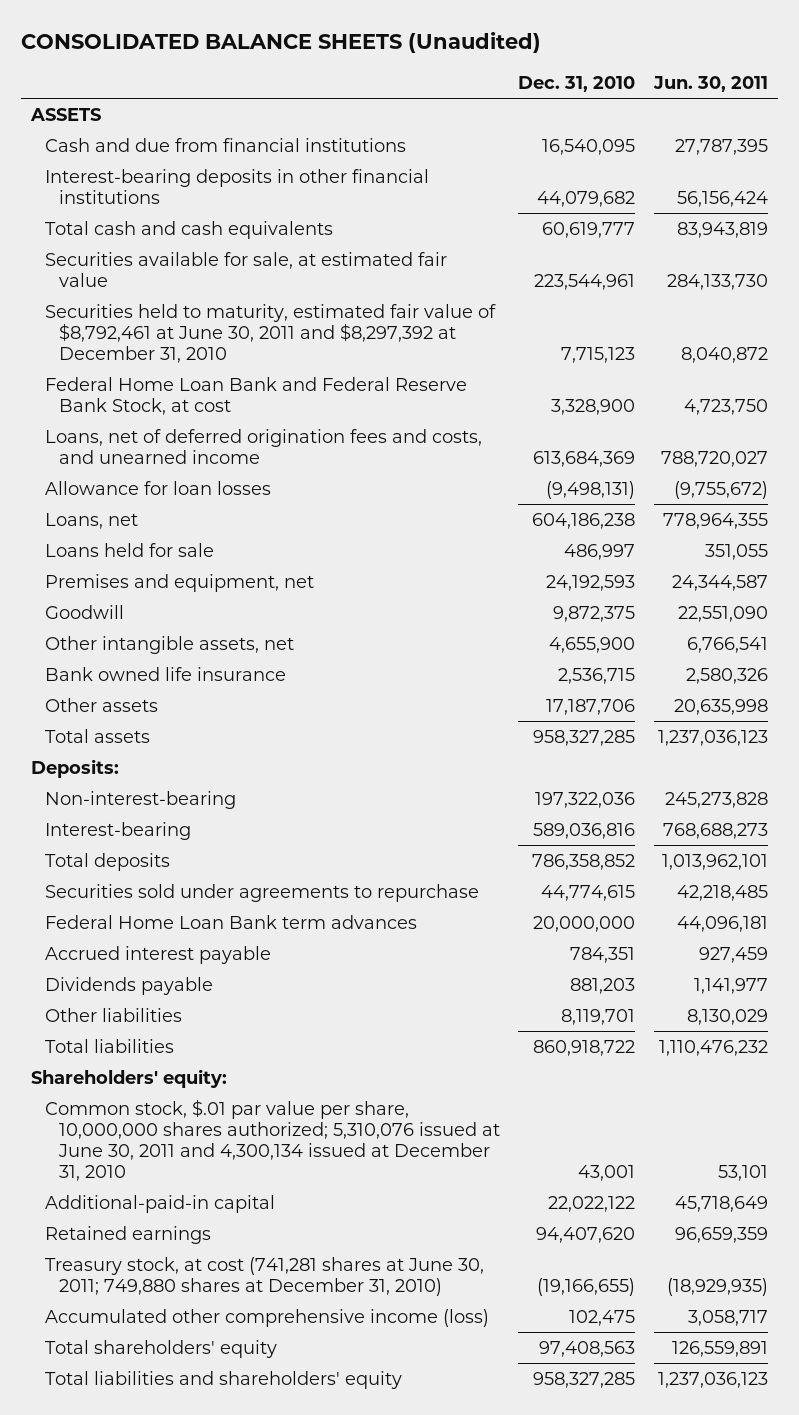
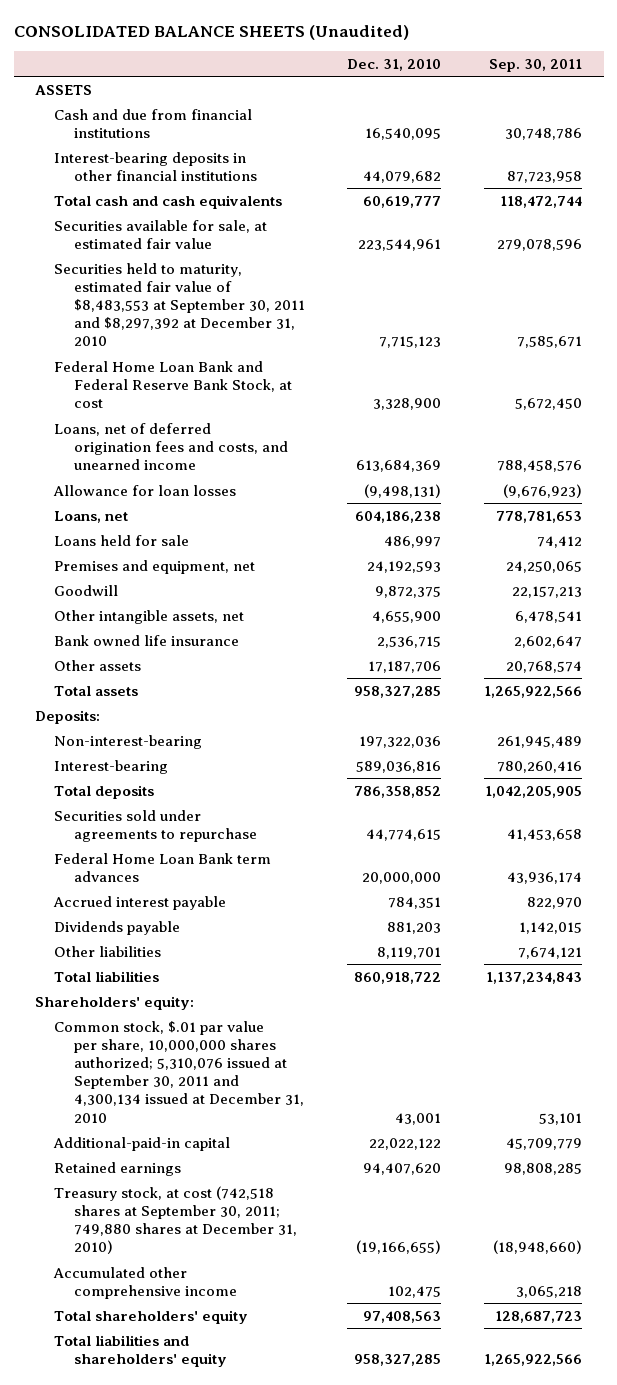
- | Dec. 31, 2010 | Jun. 30, 2011
+ | Dec. 31, 2010 | Sep. 30, 2011
- Securities held to maturity, estimated fair value of $8,792,461 at June 30, 2011 and $8,297,392 at December 31, 2010 | 7,715,123 | 8,040,872
+ Securities held to maturity, estimated fair value of $8,483,553 at September 30, 2011 and $8,297,392 at December 31, 2010 | 7,715,123 | 7,585,671
- Common stock, $.01 par value per share, 10,000,000 shares authorized; 5,310,076 issued at June 30, 2011 and 4,300,134 issued at December 31, 2010 | 43,001 | 53,101
+ Common stock, $.01 par value per share, 10,000,000 shares authorized; 5,310,076 issued at September 30, 2011 and 4,300,134 issued at December 31, 2010 | 43,001 | 53,101
- Treasury stock, at cost (741,281 shares at June 30, 2011; 749,880 shares at December 31, 2010) | (19,166,655) | (18,929,935)
- Accumulated other comprehensive income (loss) | 102,475 | 3,058,717
+ Treasury stock, at cost (742,518 shares at September 30, 2011; 749,880 shares at December 31, 2010) | (19,166,655) | (18,948,660)
+ Accumulated other comprehensive income | 102,475 | 3,065,218

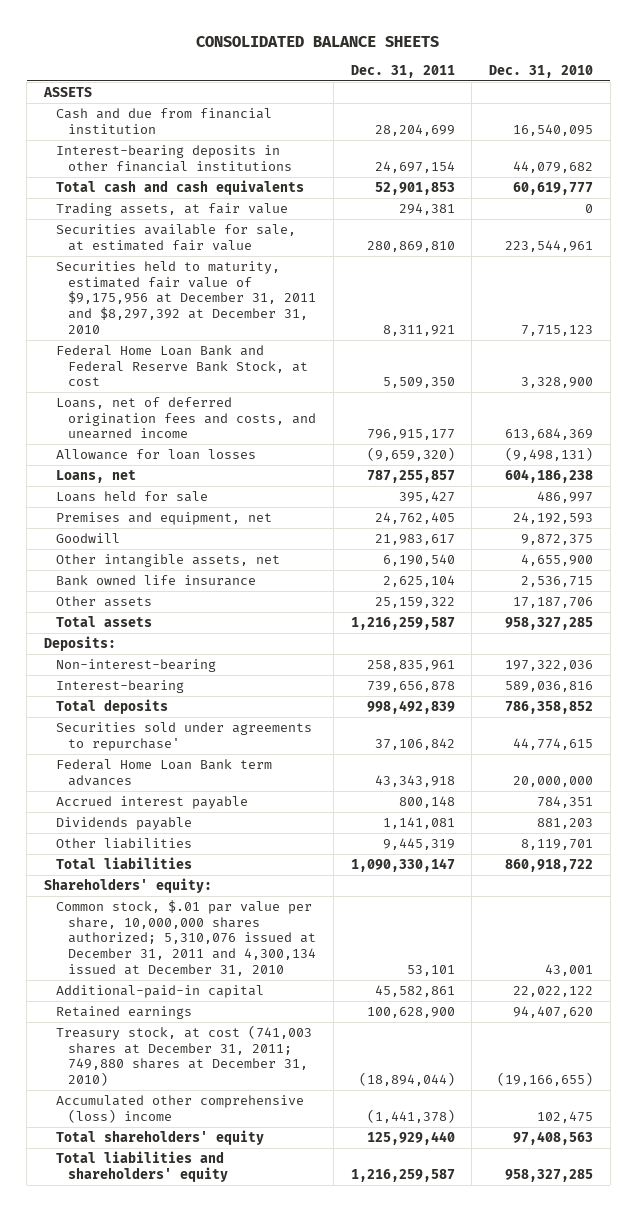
- CONSOLIDATED BALANCE SHEETS (Unaudited)
+ CONSOLIDATED BALANCE SHEETS
- | Dec. 31, 2010 | Sep. 30, 2011
+ | Dec. 31, 2011 | Dec. 31, 2010
- Cash and due from financial institutions | 16,540,095 | 30,748,786
+ Cash and due from financial institution | 28,204,699 | 16,540,095
+ Trading assets, at fair value | 294,381 | 0
- Securities held to maturity, estimated fair value of $8,483,553 at September 30, 2011 and $8,297,392 at December 31, 2010 | 7,715,123 | 7,585,671
+ Securities held to maturity, estimated fair value of $9,175,956 at December 31, 2011 and $8,297,392 at December 31, 2010 | 8,311,921 | 7,715,123
- Securities sold under agreements to repurchase | 44,774,615 | 41,453,658
+ Securities sold under agreements to repurchase' | 37,106,842 | 44,774,615
- Common stock, $.01 par value per share, 10,000,000 shares authorized; 5,310,076 issued at September 30, 2011 and 4,300,134 issued at December 31, 2010 | 43,001 | 53,101
+ Common stock, $.01 par value per share, 10,000,000 shares authorized; 5,310,076 issued at December 31, 2011 and 4,300,134 issued at December 31, 2010 | 53,101 | 43,001
- Treasury stock, at cost (742,518 shares at September 30, 2011; 749,880 shares at December 31, 2010) | (19,166,655) | (18,948,660)
- Accumulated other comprehensive income | 102,475 | 3,065,218
+ Treasury stock, at cost (741,003 shares at December 31, 2011; 749,880 shares at December 31, 2010) | (18,894,044) | (19,166,655)
+ Accumulated other comprehensive (loss) income | (1,441,378) | 102,475

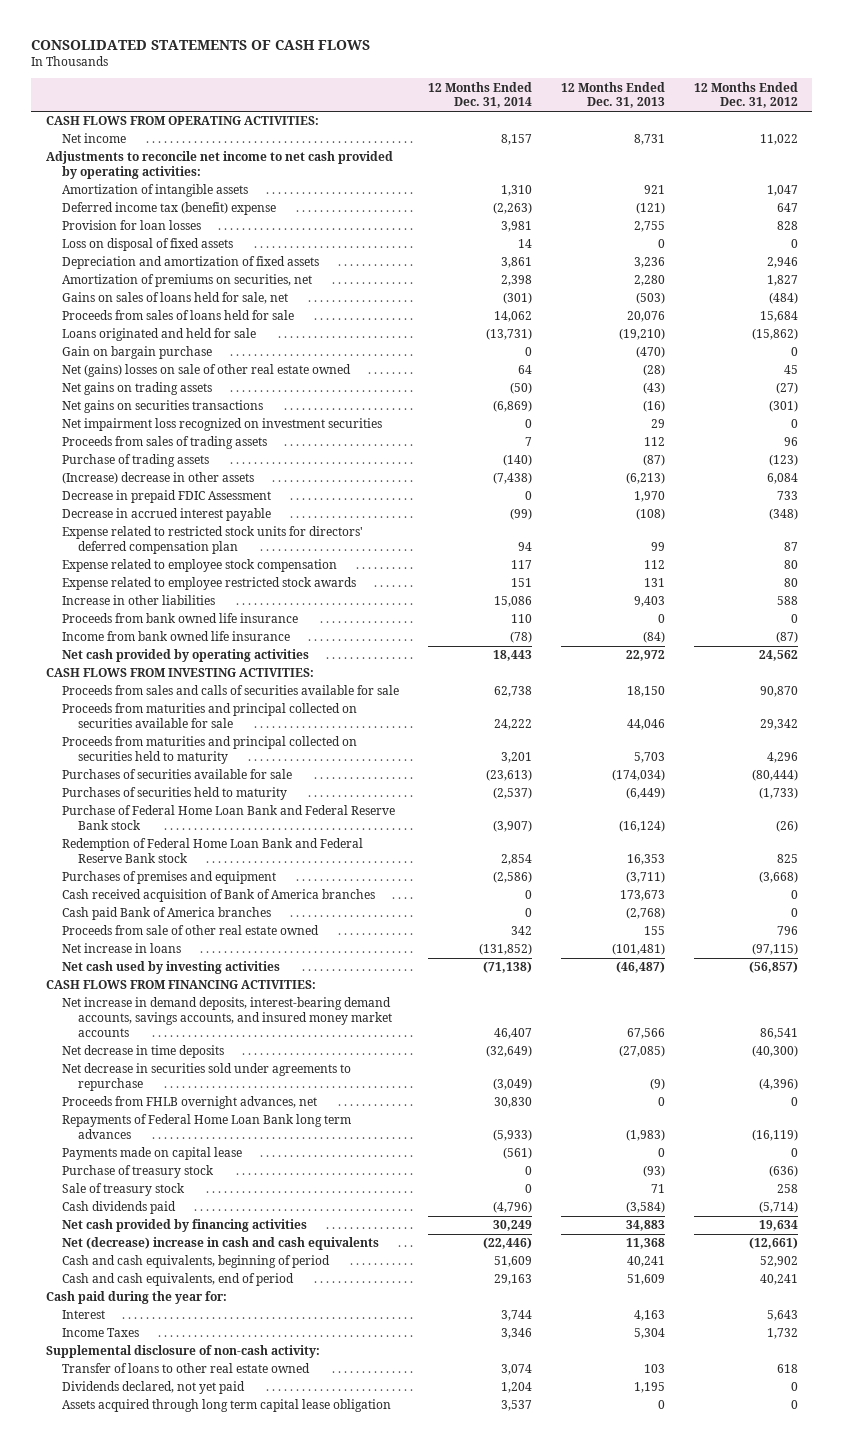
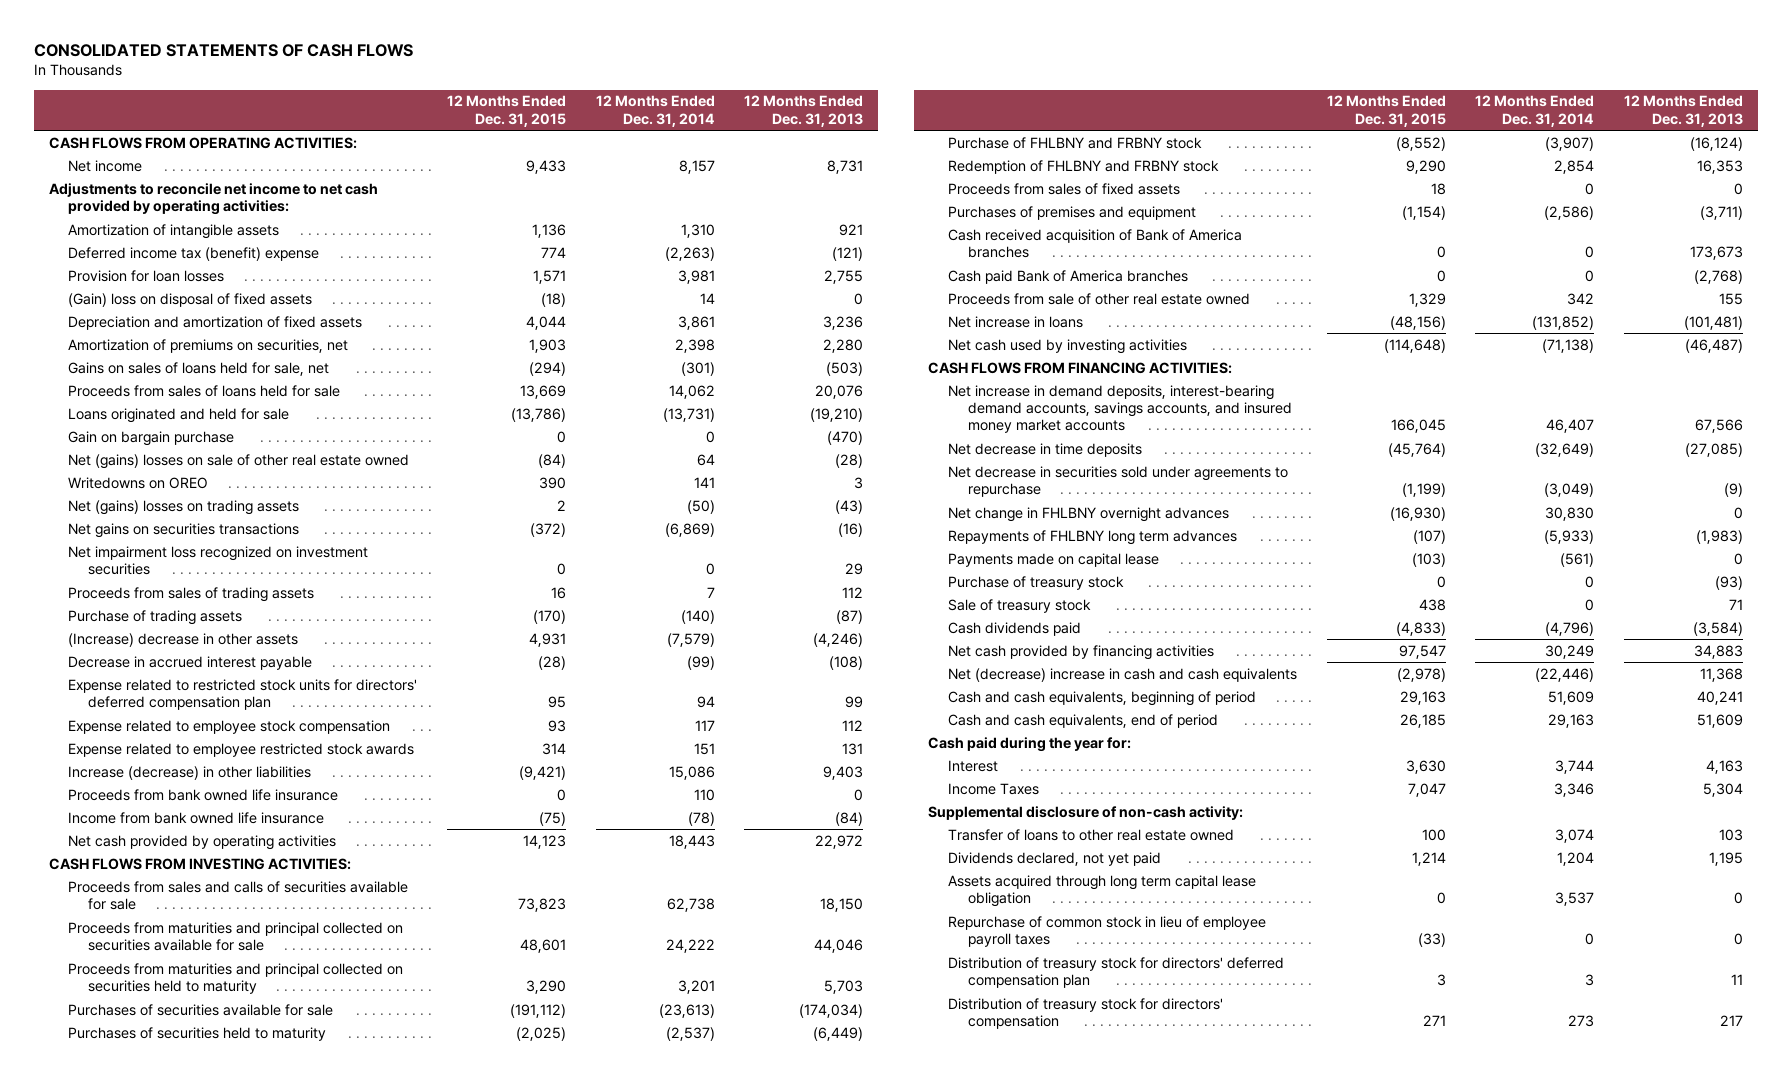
- | 12 Months Ended Dec. 31, 2014 | 12 Months Ended Dec. 31, 2013 | 12 Months Ended Dec. 31, 2012
+ | 12 Months Ended Dec. 31, 2015 | 12 Months Ended Dec. 31, 2014 | 12 Months Ended Dec. 31, 2013
- Loss on disposal of fixed assets | 14 | 0 | 0
+ (Gain) loss on disposal of fixed assets | (18) | 14 | 0
- Net gains on trading assets | (50) | (43) | (27)
+ Writedowns on OREO | 390 | 141 | 3
+ Net (gains) losses on trading assets | 2 | (50) | (43)
- (Increase) decrease in other assets | (7,438) | (6,213) | 6,084
- Decrease in prepaid FDIC Assessment | 0 | 1,970 | 733
+ (Increase) decrease in other assets | 4,931 | (7,579) | (4,246)
- Increase in other liabilities | 15,086 | 9,403 | 588
+ Increase (decrease) in other liabilities | (9,421) | 15,086 | 9,403
- Purchase of Federal Home Loan Bank and Federal Reserve Bank stock | (3,907) | (16,124) | (26)
- Redemption of Federal Home Loan Bank and Federal Reserve Bank stock | 2,854 | 16,353 | 825
+ Purchase of FHLBNY and FRBNY stock | (8,552) | (3,907) | (16,124)
+ Redemption of FHLBNY and FRBNY stock | 9,290 | 2,854 | 16,353
+ Proceeds from sales of fixed assets | 18 | 0 | 0
- Proceeds from FHLB overnight advances, net | 30,830 | 0 | 0
- Repayments of Federal Home Loan Bank long term advances | (5,933) | (1,983) | (16,119)
+ Net change in FHLBNY overnight advances | (16,930) | 30,830 | 0
+ Repayments of FHLBNY long term advances | (107) | (5,933) | (1,983)
+ Repurchase of common stock in lieu of employee payroll taxes | (33) | 0 | 0
+ Distribution of treasury stock for directors' deferred compensation plan | 3 | 3 | 11
+ Distribution of treasury stock for directors' compensation | 271 | 273 | 217

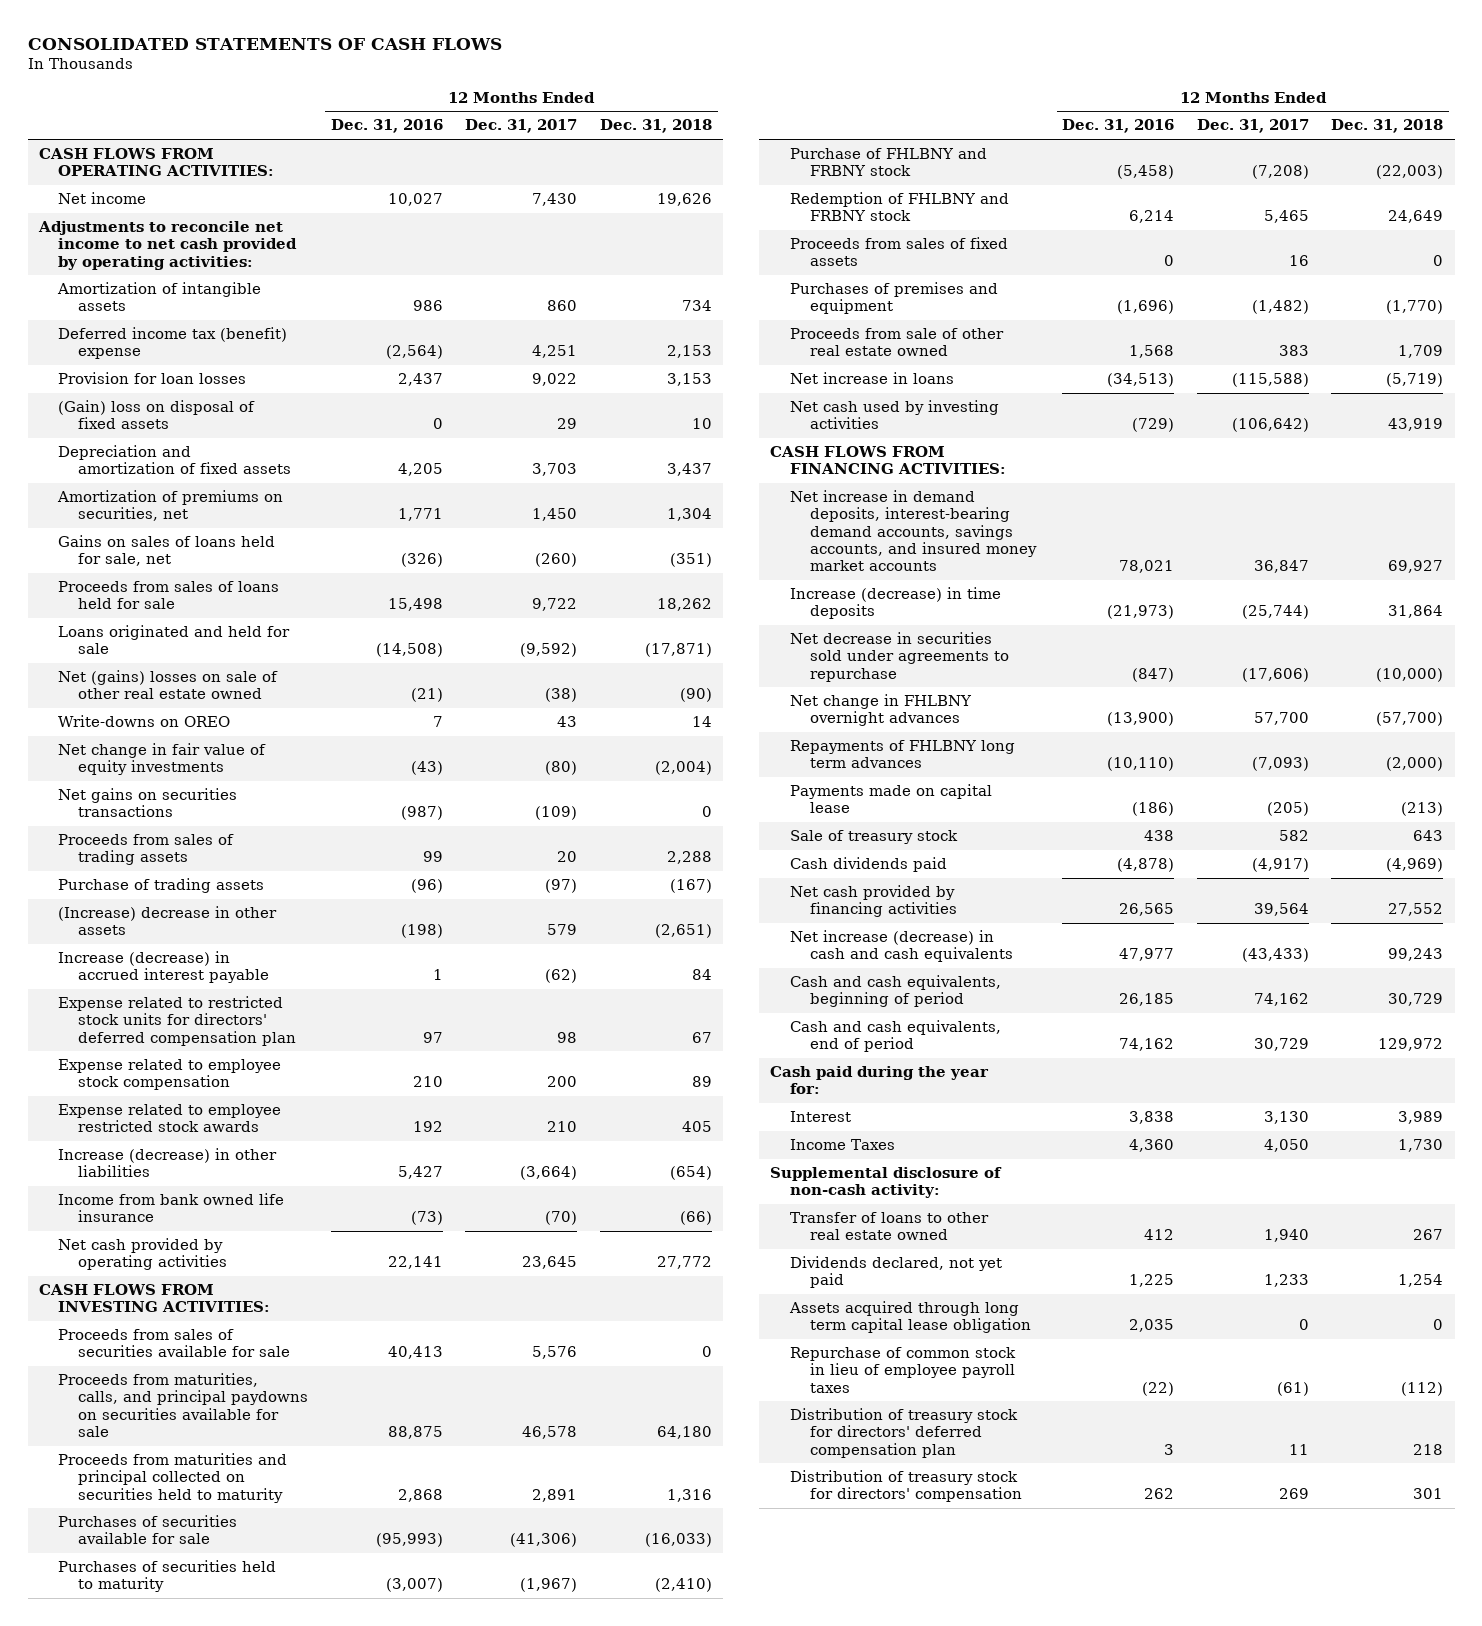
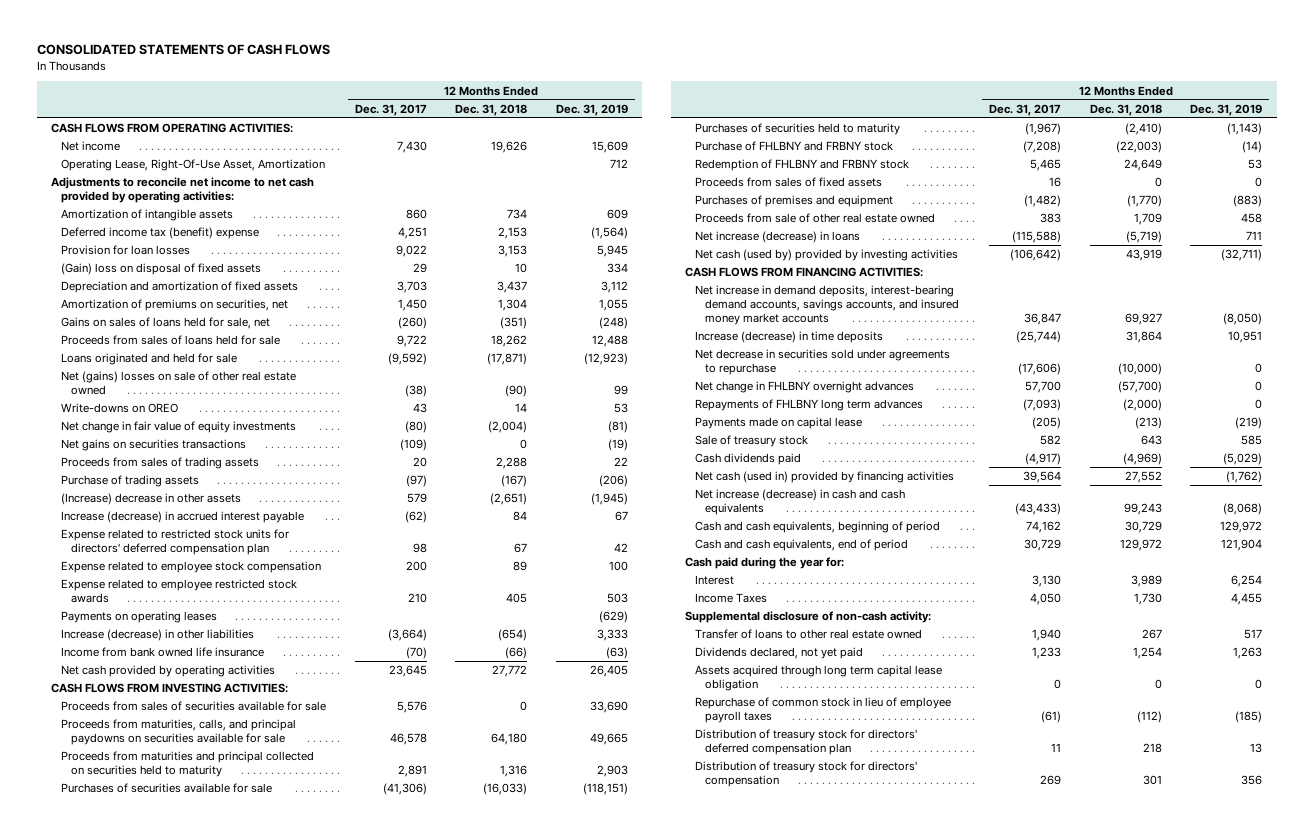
- | 12 Months Ended Dec. 31, 2016 | 12 Months Ended Dec. 31, 2017 | 12 Months Ended Dec. 31, 2018
+ | 12 Months Ended Dec. 31, 2017 | 12 Months Ended Dec. 31, 2018 | 12 Months Ended Dec. 31, 2019
+ Operating Lease, Right-Of-Use Asset, Amortization | | | 712
+ Payments on operating leases | | | (629)
- Net increase in loans | (34,513) | (115,588) | (5,719)
- Net cash used by investing activities | (729) | (106,642) | 43,919
+ Net increase (decrease) in loans | (115,588) | (5,719) | 711
+ Net cash (used by) provided by investing activities | (106,642) | 43,919 | (32,711)
- Net cash provided by financing activities | 26,565 | 39,564 | 27,552
+ Net cash (used in) provided by financing activities | 39,564 | 27,552 | (1,762)

